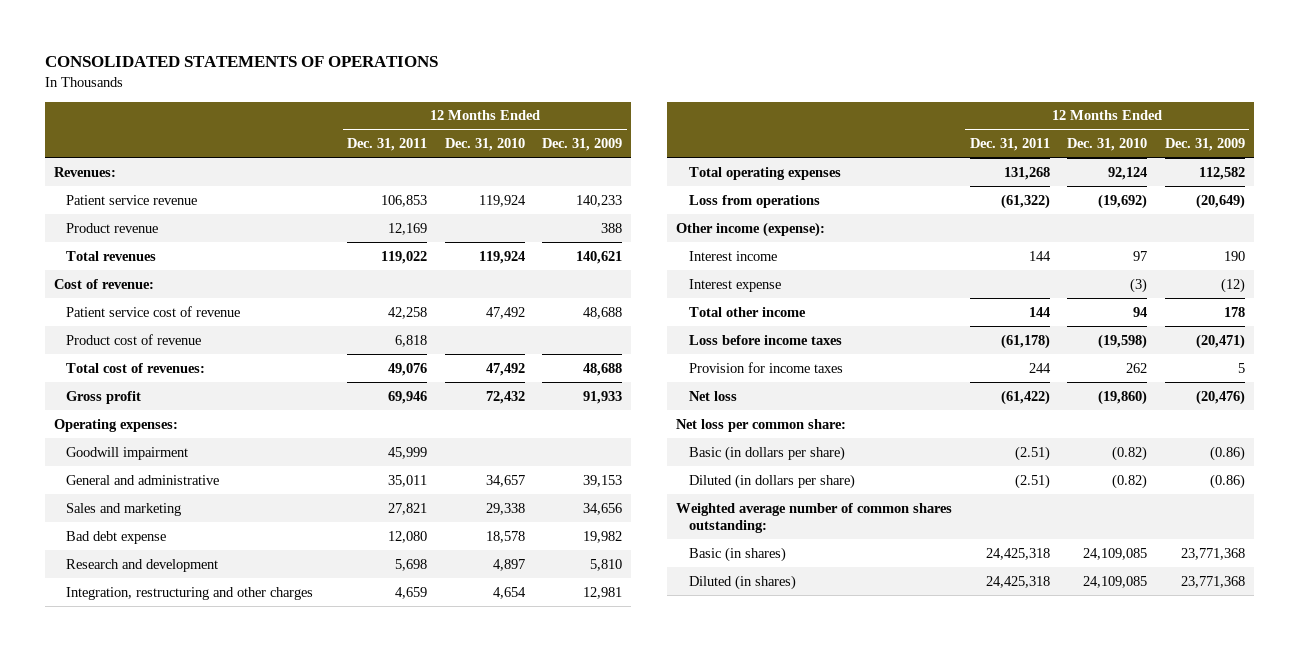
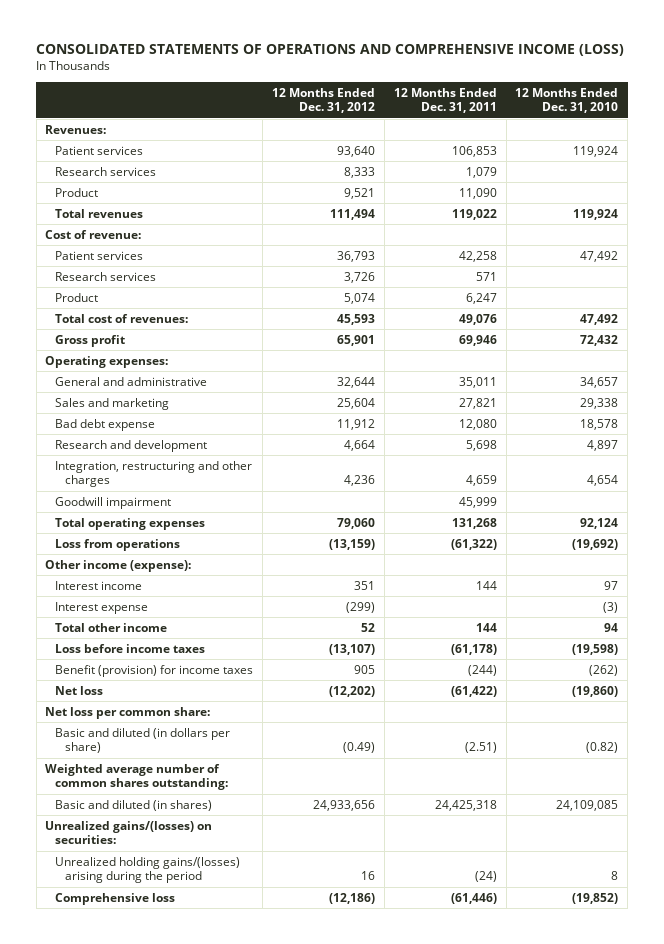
- CONSOLIDATED STATEMENTS OF OPERATIONS
+ CONSOLIDATED STATEMENTS OF OPERATIONS AND COMPREHENSIVE INCOME (LOSS)
- | 12 Months Ended Dec. 31, 2011 | 12 Months Ended Dec. 31, 2010 | 12 Months Ended Dec. 31, 2009
+ | 12 Months Ended Dec. 31, 2012 | 12 Months Ended Dec. 31, 2011 | 12 Months Ended Dec. 31, 2010
- Patient service revenue | 106,853 | 119,924 | 140,233
- Product revenue | 12,169 | | 388
+ Patient services | 93,640 | 106,853 | 119,924
+ Research services | 8,333 | 1,079 |
+ Product | 9,521 | 11,090 |
- Patient service cost of revenue | 42,258 | 47,492 | 48,688
- Product cost of revenue | 6,818 | |
+ Patient services | 36,793 | 42,258 | 47,492
+ Research services | 3,726 | 571 |
+ Product | 5,074 | 6,247 |
moved down: Goodwill impairment | | 45,999 |
- Provision for income taxes | 244 | 262 | 5
+ Benefit (provision) for income taxes | 905 | (244) | (262)
- Basic (in dollars per share) | (2.51) | (0.82) | (0.86)
- Diluted (in dollars per share) | (2.51) | (0.82) | (0.86)
+ Basic and diluted (in dollars per share) | (0.49) | (2.51) | (0.82)
- Basic (in shares) | 24,425,318 | 24,109,085 | 23,771,368
- Diluted (in shares) | 24,425,318 | 24,109,085 | 23,771,368
+ Basic and diluted (in shares) | 24,933,656 | 24,425,318 | 24,109,085
+ Unrealized gains/(losses) on securities:
+ Unrealized holding gains/(losses) arising during the period | 16 | (24) | 8
+ Comprehensive loss | (12,186) | (61,446) | (19,852)

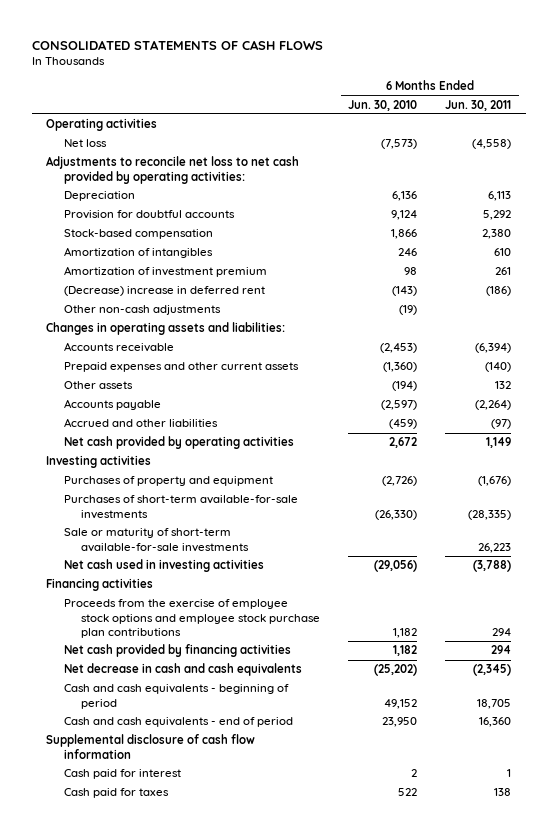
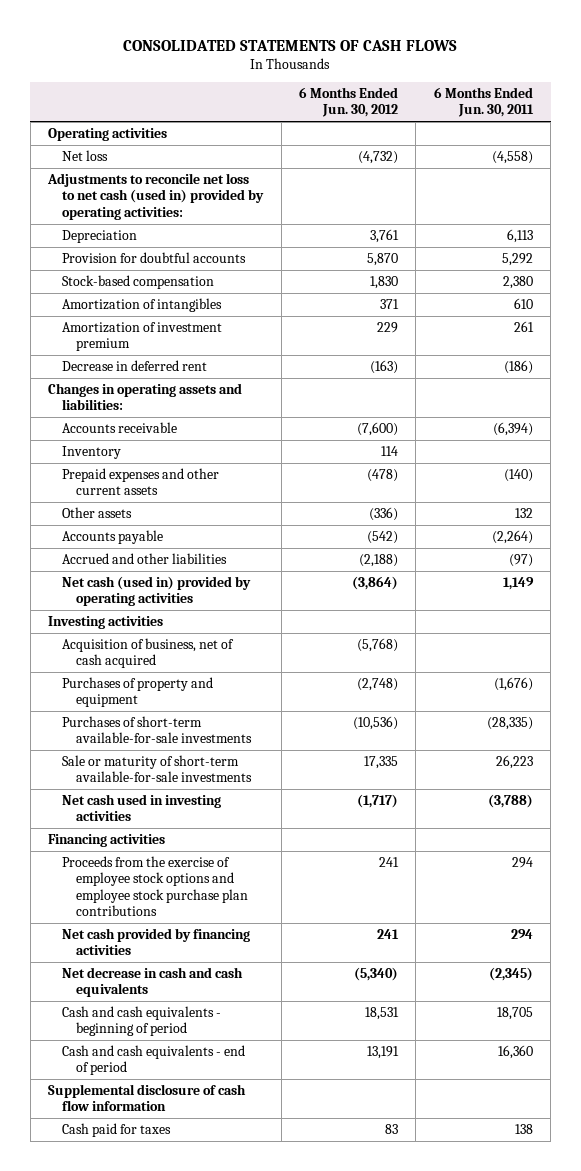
- | 6 Months Ended Jun. 30, 2010 | 6 Months Ended Jun. 30, 2011
+ | 6 Months Ended Jun. 30, 2012 | 6 Months Ended Jun. 30, 2011
- Adjustments to reconcile net loss to net cash provided by operating activities:
+ Adjustments to reconcile net loss to net cash (used in) provided by operating activities:
- (Decrease) increase in deferred rent | (143) | (186)
- Other non-cash adjustments | (19) |
+ Decrease in deferred rent | (163) | (186)
+ Inventory | 114 |
- Net cash provided by operating activities | 2,672 | 1,149
+ Net cash (used in) provided by operating activities | (3,864) | 1,149
+ Acquisition of business, net of cash acquired | (5,768) |
- Cash paid for interest | 2 | 1

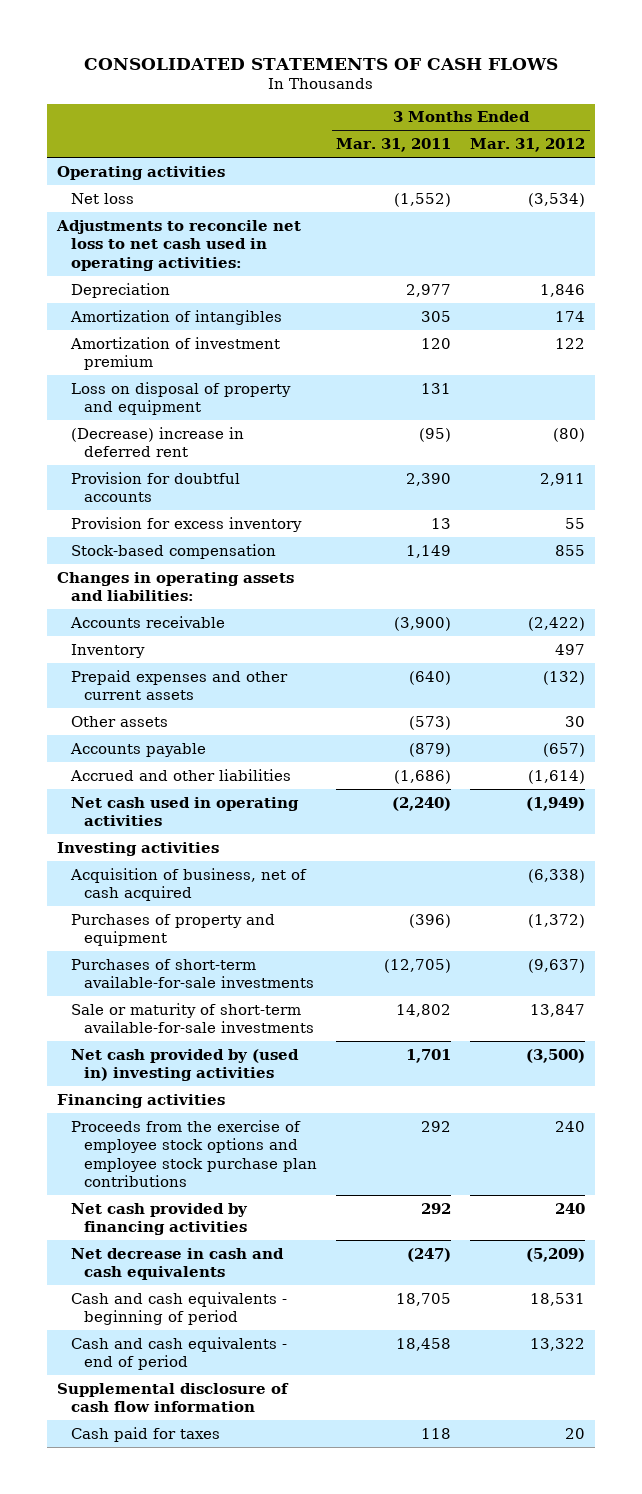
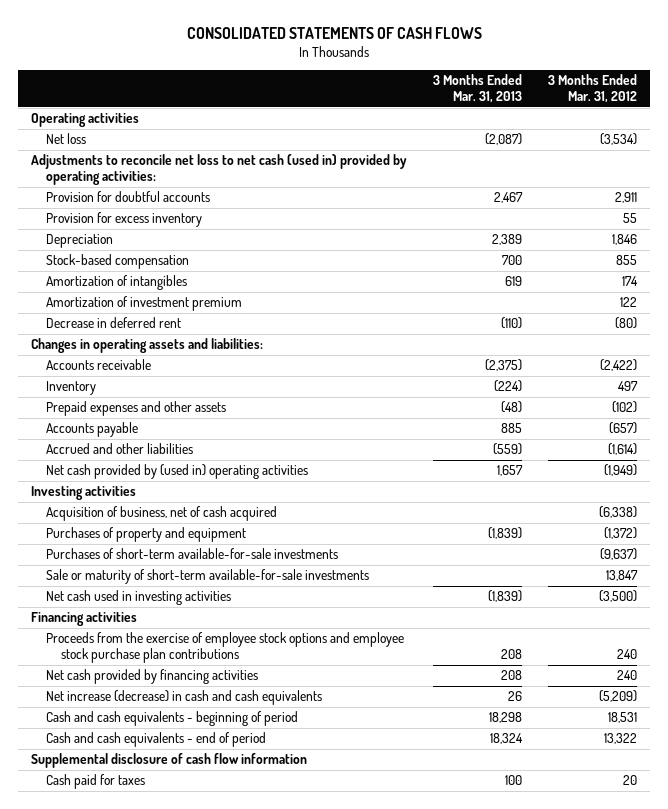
- | 3 Months Ended Mar. 31, 2011 | 3 Months Ended Mar. 31, 2012
+ | 3 Months Ended Mar. 31, 2013 | 3 Months Ended Mar. 31, 2012
- Adjustments to reconcile net loss to net cash used in operating activities:
- Loss on disposal of property and equipment | 131 |
- (Decrease) increase in deferred rent | (95) | (80)
+ Adjustments to reconcile net loss to net cash (used in) provided by operating activities:
moved down: Depreciation | 2,389 | 1,846
moved down: Amortization of intangibles | 619 | 174
moved down: Amortization of investment premium | | 122
+ Decrease in deferred rent | (110) | (80)
- Prepaid expenses and other current assets | (640) | (132)
- Other assets | (573) | 30
+ Prepaid expenses and other assets | (48) | (102)
- Net cash used in operating activities | (2,240) | (1,949)
+ Net cash provided by (used in) operating activities | 1,657 | (1,949)
- Net cash provided by (used in) investing activities | 1,701 | (3,500)
+ Net cash used in investing activities | (1,839) | (3,500)
- Net decrease in cash and cash equivalents | (247) | (5,209)
+ Net increase (decrease) in cash and cash equivalents | 26 | (5,209)

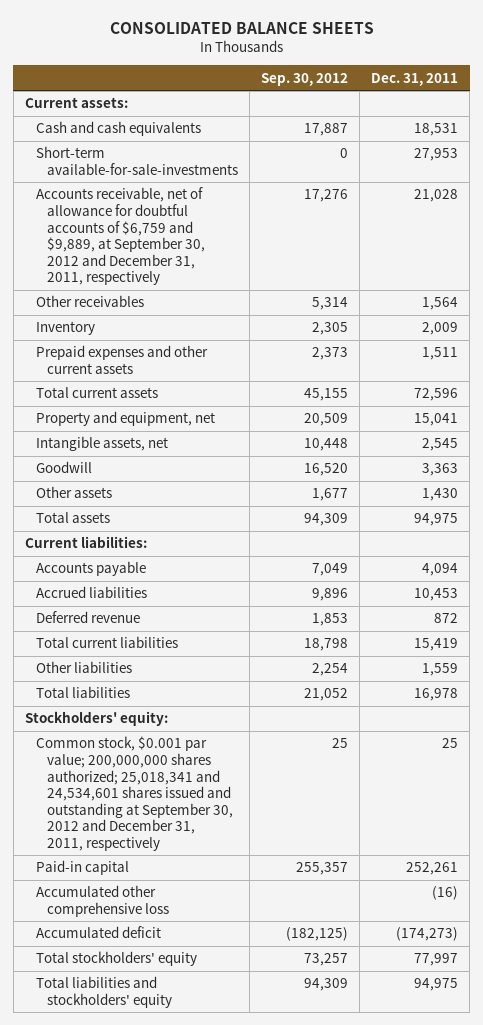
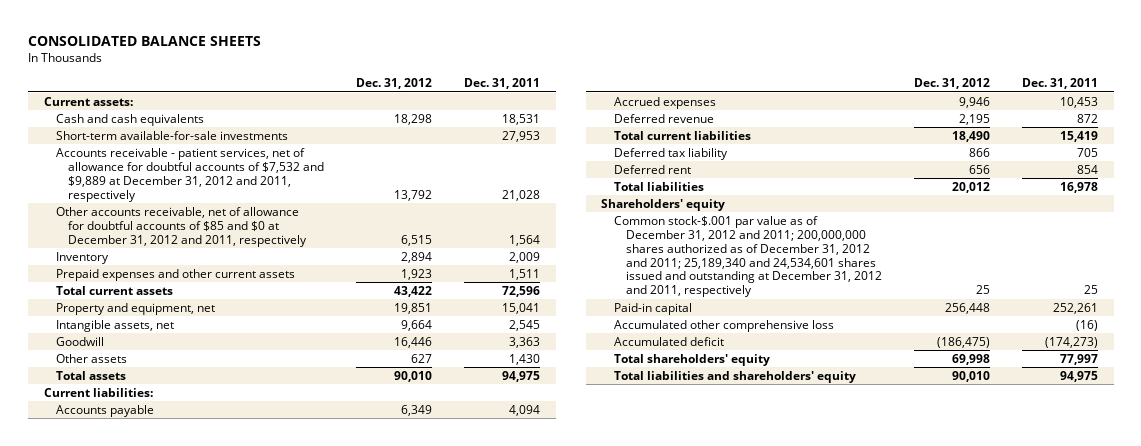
- | Sep. 30, 2012 | Dec. 31, 2011
+ | Dec. 31, 2012 | Dec. 31, 2011
- Short-term available-for-sale-investments | 0 | 27,953
- Accounts receivable, net of allowance for doubtful accounts of $6,759 and $9,889, at September 30, 2012 and December 31, 2011, respectively | 17,276 | 21,028
- Other receivables | 5,314 | 1,564
+ Short-term available-for-sale investments | | 27,953
+ Accounts receivable - patient services, net of allowance for doubtful accounts of $7,532 and $9,889 at December 31, 2012 and 2011, respectively | 13,792 | 21,028
+ Other accounts receivable, net of allowance for doubtful accounts of $85 and $0 at December 31, 2012 and 2011, respectively | 6,515 | 1,564
- Accrued liabilities | 9,896 | 10,453
+ Accrued expenses | 9,946 | 10,453
- Other liabilities | 2,254 | 1,559
+ Deferred tax liability | 866 | 705
+ Deferred rent | 656 | 854
- Stockholders' equity:
- Common stock, $0.001 par value; 200,000,000 shares authorized; 25,018,341 and 24,534,601 shares issued and outstanding at September 30, 2012 and December 31, 2011, respectively | 25 | 25
+ Shareholders' equity
+ Common stock-$.001 par value as of December 31, 2012 and 2011; 200,000,000 shares authorized as of December 31, 2012 and 2011; 25,189,340 and 24,534,601 shares issued and outstanding at December 31, 2012 and 2011, respectively | 25 | 25
- Total stockholders' equity | 73,257 | 77,997
- Total liabilities and stockholders' equity | 94,309 | 94,975
+ Total shareholders' equity | 69,998 | 77,997
+ Total liabilities and shareholders' equity | 90,010 | 94,975

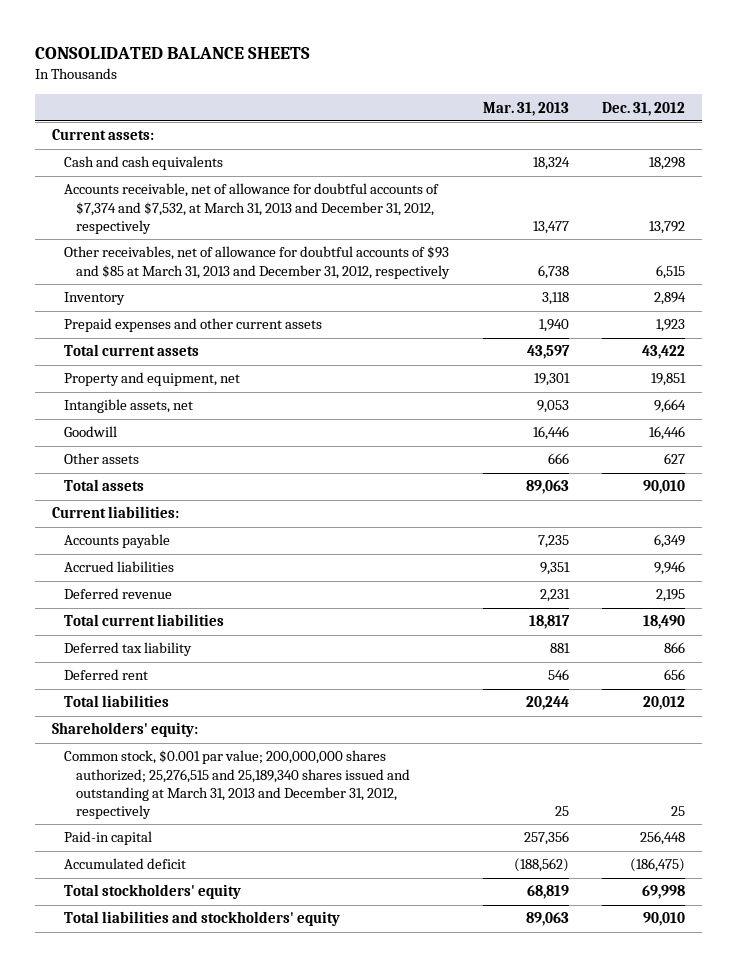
- | Dec. 31, 2012 | Dec. 31, 2011
+ | Mar. 31, 2013 | Dec. 31, 2012
- Short-term available-for-sale investments | | 27,953
- Accounts receivable - patient services, net of allowance for doubtful accounts of $7,532 and $9,889 at December 31, 2012 and 2011, respectively | 13,792 | 21,028
- Other accounts receivable, net of allowance for doubtful accounts of $85 and $0 at December 31, 2012 and 2011, respectively | 6,515 | 1,564
+ Accounts receivable, net of allowance for doubtful accounts of $7,374 and $7,532, at March 31, 2013 and December 31, 2012, respectively | 13,477 | 13,792
+ Other receivables, net of allowance for doubtful accounts of $93 and $85 at March 31, 2013 and December 31, 2012, respectively | 6,738 | 6,515
- Accrued expenses | 9,946 | 10,453
+ Accrued liabilities | 9,351 | 9,946
- Shareholders' equity
- Common stock-$.001 par value as of December 31, 2012 and 2011; 200,000,000 shares authorized as of December 31, 2012 and 2011; 25,189,340 and 24,534,601 shares issued and outstanding at December 31, 2012 and 2011, respectively | 25 | 25
+ Shareholders' equity:
+ Common stock, $0.001 par value; 200,000,000 shares authorized; 25,276,515 and 25,189,340 shares issued and outstanding at March 31, 2013 and December 31, 2012, respectively | 25 | 25
- Accumulated other comprehensive loss | | (16)
- Total shareholders' equity | 69,998 | 77,997
- Total liabilities and shareholders' equity | 90,010 | 94,975
+ Total stockholders' equity | 68,819 | 69,998
+ Total liabilities and stockholders' equity | 89,063 | 90,010

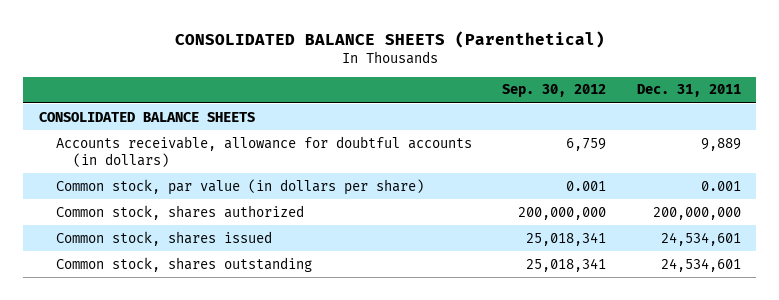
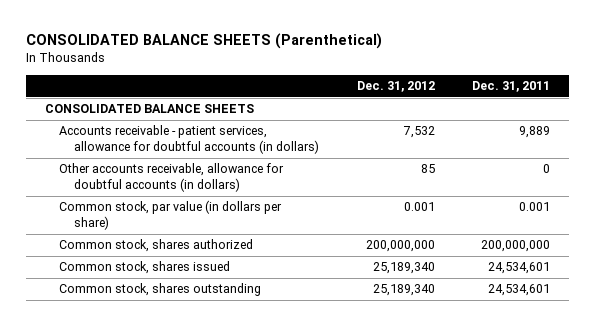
- | Sep. 30, 2012 | Dec. 31, 2011
+ | Dec. 31, 2012 | Dec. 31, 2011
- Accounts receivable, allowance for doubtful accounts (in dollars) | 6,759 | 9,889
+ Accounts receivable - patient services, allowance for doubtful accounts (in dollars) | 7,532 | 9,889
+ Other accounts receivable, allowance for doubtful accounts (in dollars) | 85 | 0

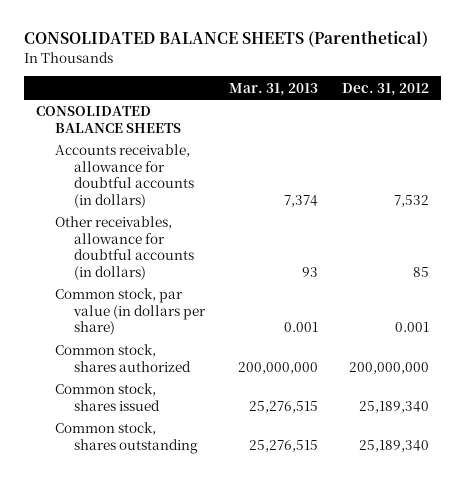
- | Dec. 31, 2012 | Dec. 31, 2011
+ | Mar. 31, 2013 | Dec. 31, 2012
- Accounts receivable - patient services, allowance for doubtful accounts (in dollars) | 7,532 | 9,889
- Other accounts receivable, allowance for doubtful accounts (in dollars) | 85 | 0
+ Accounts receivable, allowance for doubtful accounts (in dollars) | 7,374 | 7,532
+ Other receivables, allowance for doubtful accounts (in dollars) | 93 | 85

